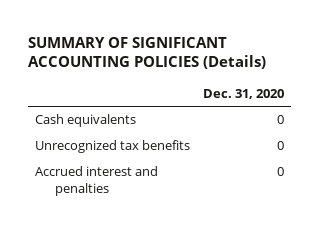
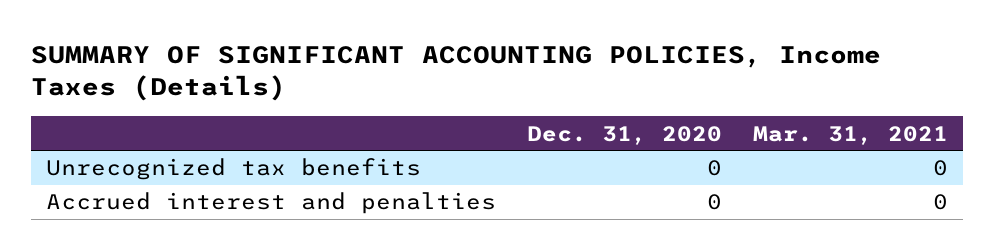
- SUMMARY OF SIGNIFICANT ACCOUNTING POLICIES (Details)
+ SUMMARY OF SIGNIFICANT ACCOUNTING POLICIES, Income Taxes (Details)
- | Dec. 31, 2020
+ | Dec. 31, 2020 | Mar. 31, 2021
- Cash equivalents | 0

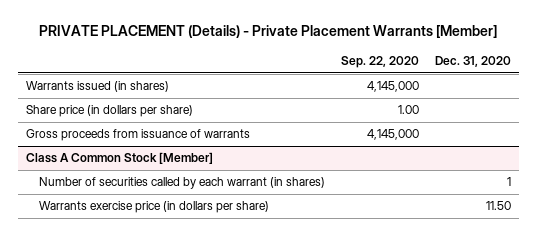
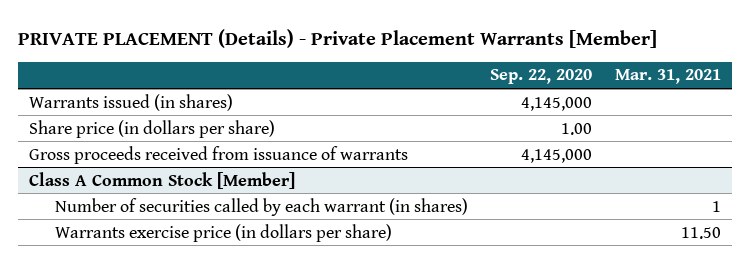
- | Sep. 22, 2020 | Dec. 31, 2020
+ | Sep. 22, 2020 | Mar. 31, 2021
- Gross proceeds from issuance of warrants | 4,145,000 |
+ Gross proceeds received from issuance of warrants | 4,145,000 |

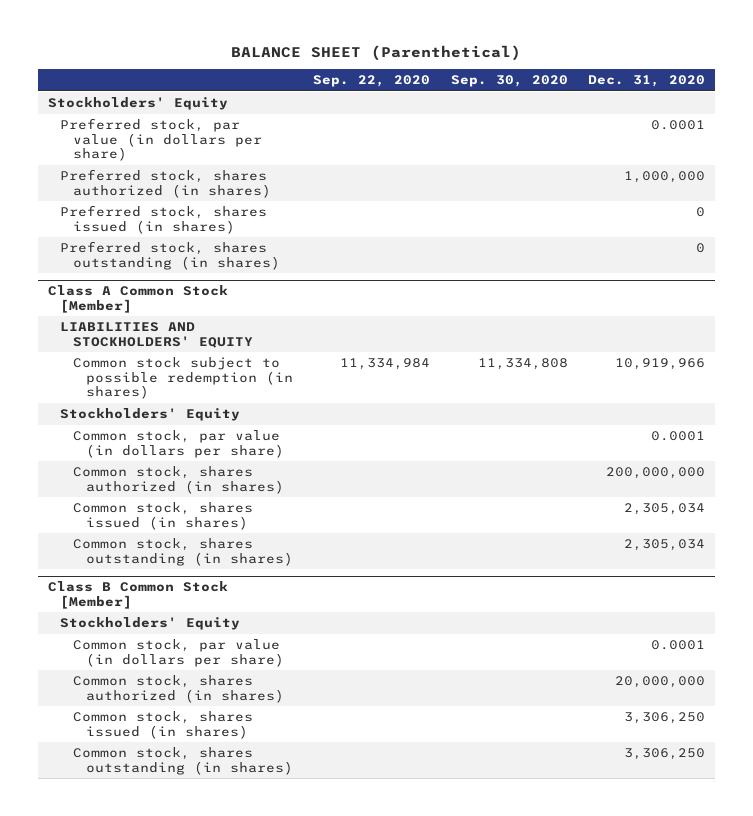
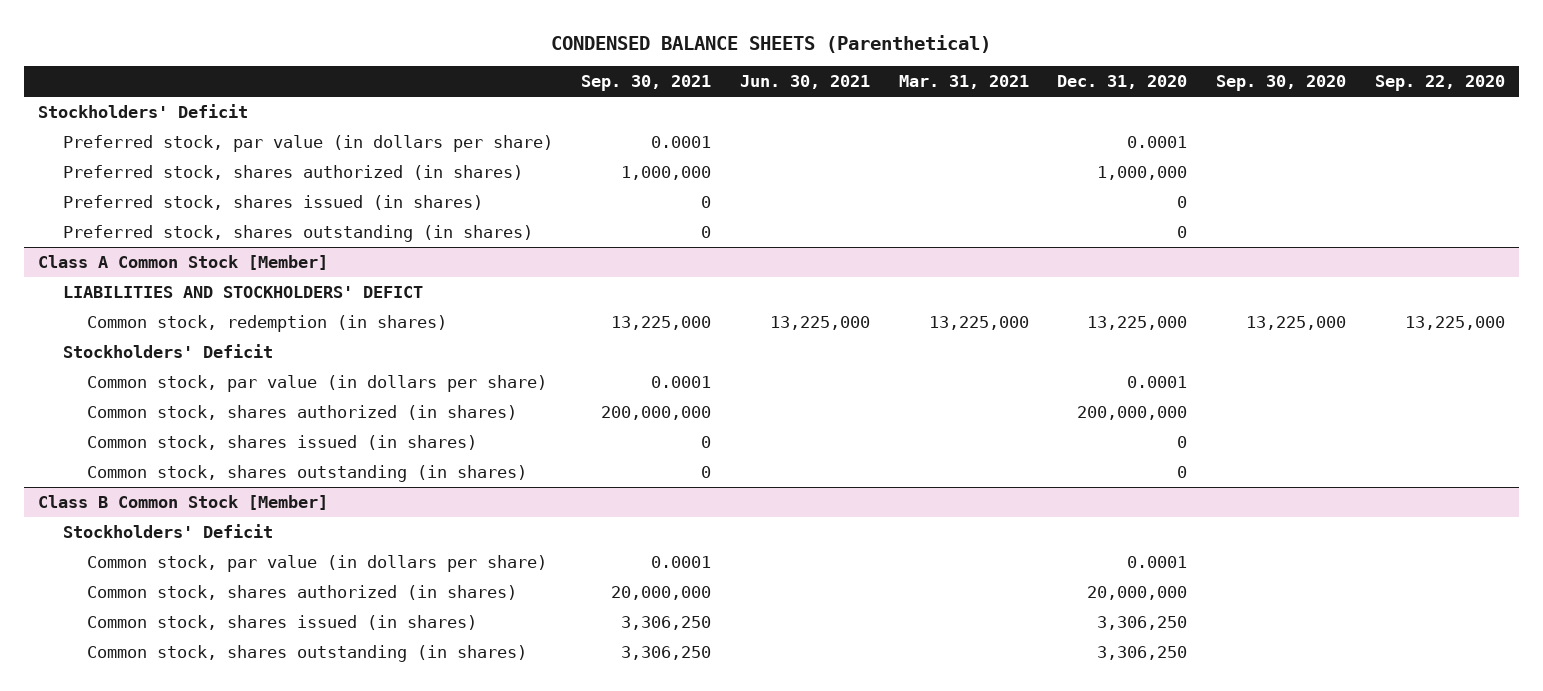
- BALANCE SHEET (Parenthetical)
+ CONDENSED BALANCE SHEETS (Parenthetical)
- | Sep. 22, 2020 | Sep. 30, 2020 | Dec. 31, 2020
+ | Sep. 30, 2021 | Jun. 30, 2021 | Mar. 31, 2021 | Dec. 31, 2020 | Sep. 30, 2020 | Sep. 22, 2020
- Stockholders' Equity
+ Stockholders' Deficit
@ Class A Common Stock [Member]
- LIABILITIES AND STOCKHOLDERS' EQUITY
- Common stock subject to possible redemption (in shares) | 11,334,984 | 11,334,808 | 10,919,966
- Stockholders' Equity
+ LIABILITIES AND STOCKHOLDERS' DEFICT
+ Common stock, redemption (in shares) | 13,225,000 | 13,225,000 | 13,225,000 | 13,225,000 | 13,225,000 | 13,225,000
+ Stockholders' Deficit
- Common stock, shares issued (in shares) | | | 2,305,034
- Common stock, shares outstanding (in shares) | | | 2,305,034
+ Common stock, shares issued (in shares) | 0 | | | 0 | |
+ Common stock, shares outstanding (in shares) | 0 | | | 0 | |
@ Class B Common Stock [Member]
- Stockholders' Equity
+ Stockholders' Deficit

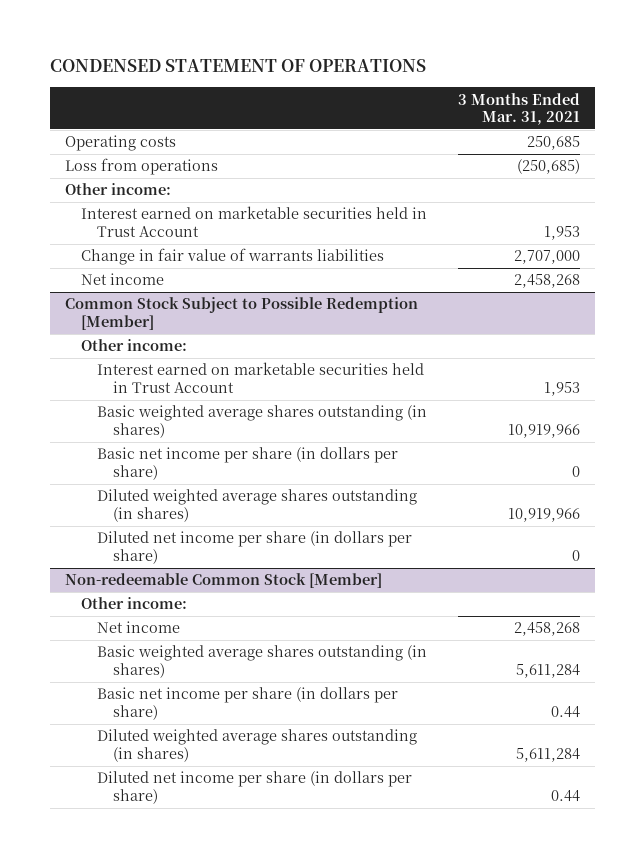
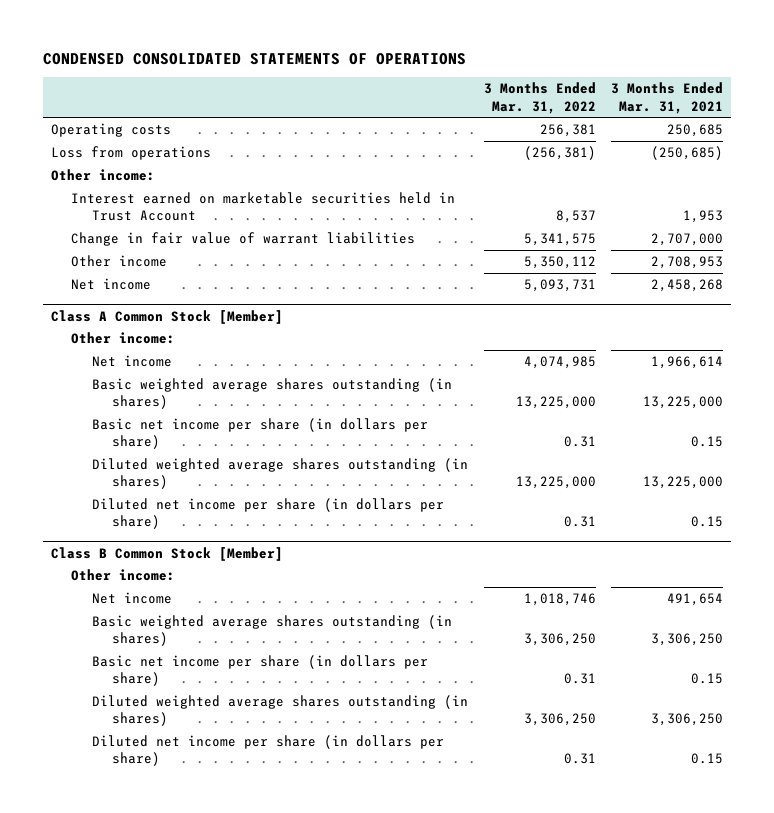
- CONDENSED STATEMENT OF OPERATIONS
+ CONDENSED CONSOLIDATED STATEMENTS OF OPERATIONS
- | 3 Months Ended Mar. 31, 2021
+ | 3 Months Ended Mar. 31, 2022 | 3 Months Ended Mar. 31, 2021
- Change in fair value of warrants liabilities | 2,707,000
+ Change in fair value of warrant liabilities | 5,341,575 | 2,707,000
+ Other income | 5,350,112 | 2,708,953
- Common Stock Subject to Possible Redemption [Member]
+ Class A Common Stock [Member]
- Interest earned on marketable securities held in Trust Account | 1,953
- Basic weighted average shares outstanding (in shares) | 10,919,966
- Basic net income per share (in dollars per share) | 0
- Diluted weighted average shares outstanding (in shares) | 10,919,966
- Diluted net income per share (in dollars per share) | 0
- Non-redeemable Common Stock [Member]
+ Net income | 4,074,985 | 1,966,614
+ Basic weighted average shares outstanding (in shares) | 13,225,000 | 13,225,000
+ Basic net income per share (in dollars per share) | 0.31 | 0.15
+ Diluted weighted average shares outstanding (in shares) | 13,225,000 | 13,225,000
+ Diluted net income per share (in dollars per share) | 0.31 | 0.15
+ Class B Common Stock [Member]
- Net income | 2,458,268
- Basic weighted average shares outstanding (in shares) | 5,611,284
- Basic net income per share (in dollars per share) | 0.44
- Diluted weighted average shares outstanding (in shares) | 5,611,284
- Diluted net income per share (in dollars per share) | 0.44
+ Net income | 1,018,746 | 491,654
+ Basic weighted average shares outstanding (in shares) | 3,306,250 | 3,306,250
+ Basic net income per share (in dollars per share) | 0.31 | 0.15
+ Diluted weighted average shares outstanding (in shares) | 3,306,250 | 3,306,250
+ Diluted net income per share (in dollars per share) | 0.31 | 0.15

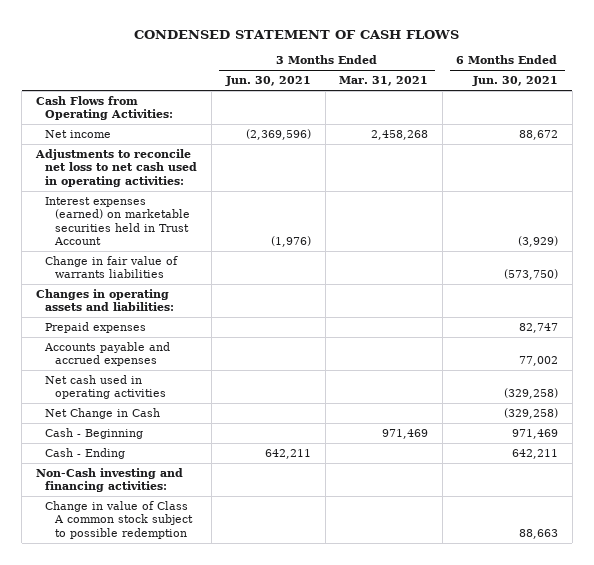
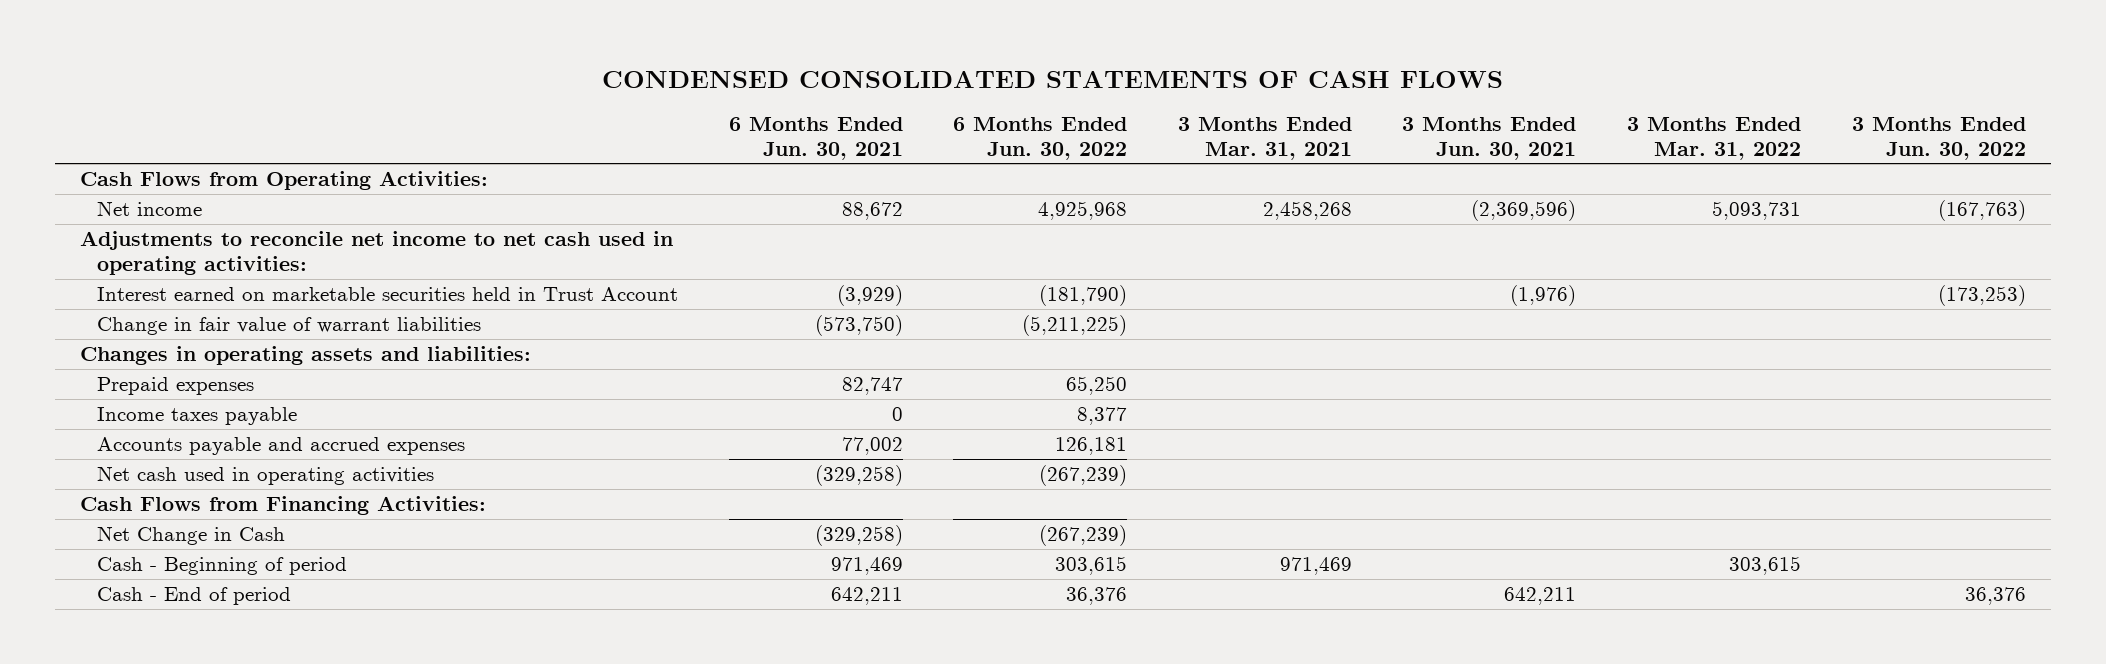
- CONDENSED STATEMENT OF CASH FLOWS
+ CONDENSED CONSOLIDATED STATEMENTS OF CASH FLOWS
- | 3 Months Ended Jun. 30, 2021 | 3 Months Ended Mar. 31, 2021 | 6 Months Ended Jun. 30, 2021
+ | 6 Months Ended Jun. 30, 2021 | 6 Months Ended Jun. 30, 2022 | 3 Months Ended Mar. 31, 2021 | 3 Months Ended Jun. 30, 2021 | 3 Months Ended Mar. 31, 2022 | 3 Months Ended Jun. 30, 2022
- Adjustments to reconcile net loss to net cash used in operating activities:
- Interest expenses (earned) on marketable securities held in Trust Account | (1,976) | | (3,929)
- Change in fair value of warrants liabilities | | | (573,750)
+ Adjustments to reconcile net income to net cash used in operating activities:
+ Interest earned on marketable securities held in Trust Account | (3,929) | (181,790) | | (1,976) | | (173,253)
+ Change in fair value of warrant liabilities | (573,750) | (5,211,225) | | | |
+ Income taxes payable | 0 | 8,377 | | | |
+ Cash Flows from Financing Activities:
- Cash - Beginning | | 971,469 | 971,469
- Cash - Ending | 642,211 | | 642,211
- Non-Cash investing and financing activities:
- Change in value of Class A common stock subject to possible redemption | | | 88,663
+ Cash - Beginning of period | 971,469 | 303,615 | 971,469 | | 303,615 |
+ Cash - End of period | 642,211 | 36,376 | | 642,211 | | 36,376

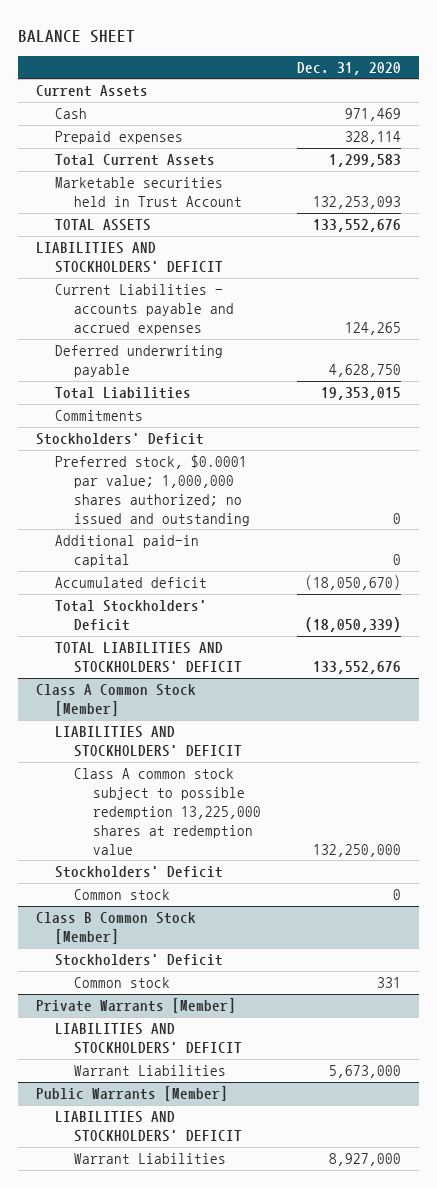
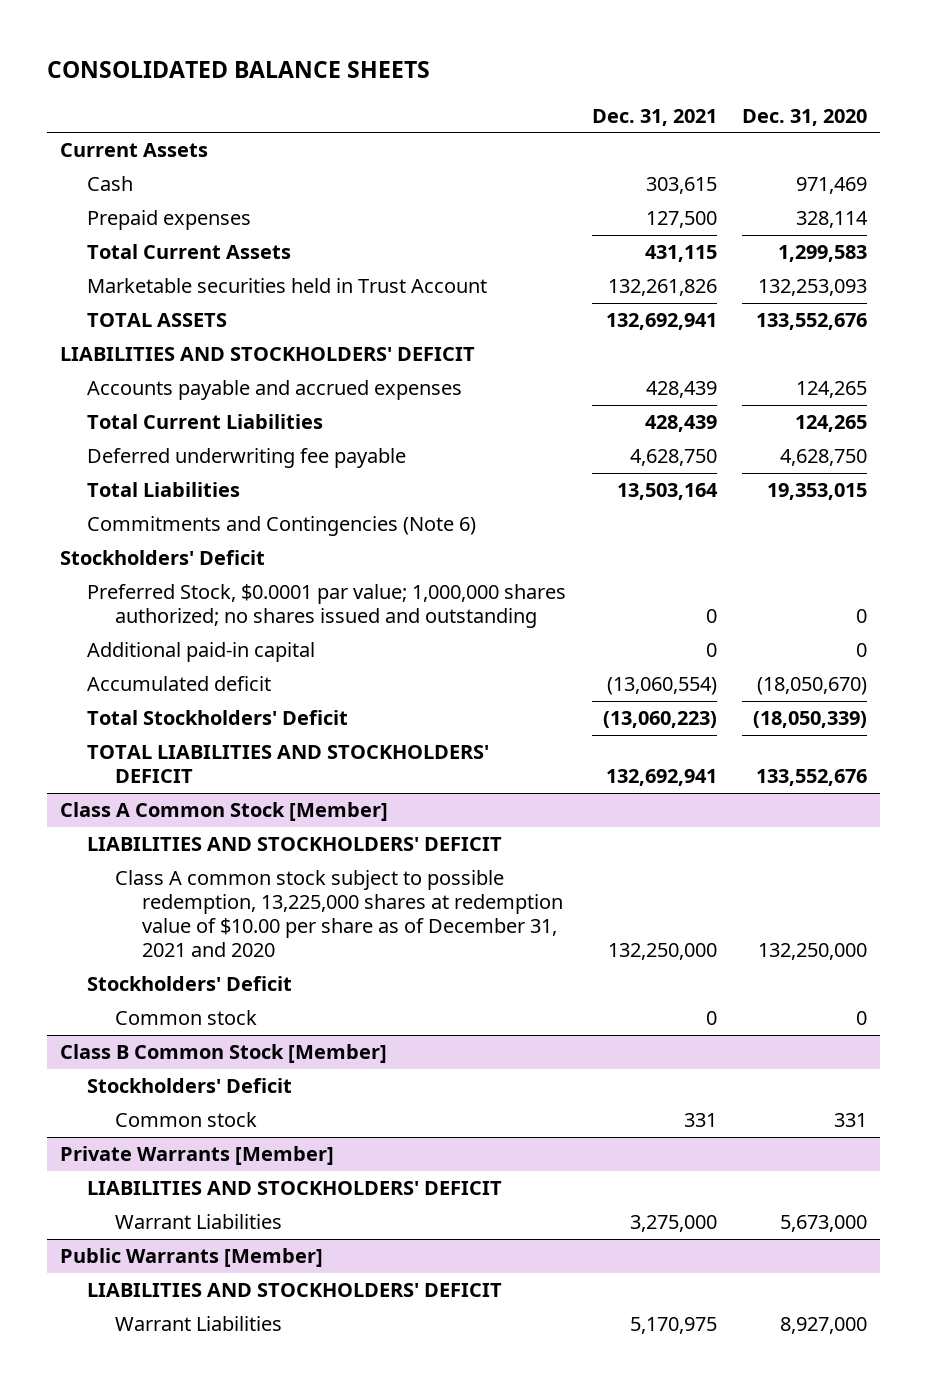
- BALANCE SHEET
+ CONSOLIDATED BALANCE SHEETS
- | Dec. 31, 2020
+ | Dec. 31, 2021 | Dec. 31, 2020
- Current Liabilities - accounts payable and accrued expenses | 124,265
- Deferred underwriting payable | 4,628,750
+ Accounts payable and accrued expenses | 428,439 | 124,265
+ Total Current Liabilities | 428,439 | 124,265
+ Deferred underwriting fee payable | 4,628,750 | 4,628,750
- Commitments
+ Commitments and Contingencies (Note 6)
- Preferred stock, $0.0001 par value; 1,000,000 shares authorized; no issued and outstanding | 0
+ Preferred Stock, $0.0001 par value; 1,000,000 shares authorized; no shares issued and outstanding | 0 | 0
@ Class A Common Stock [Member]
- Class A common stock subject to possible redemption 13,225,000 shares at redemption value | 132,250,000
+ Class A common stock subject to possible redemption, 13,225,000 shares at redemption value of $10.00 per share as of December 31, 2021 and 2020 | 132,250,000 | 132,250,000

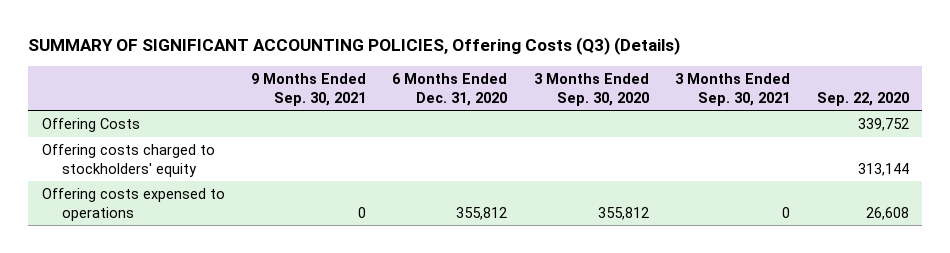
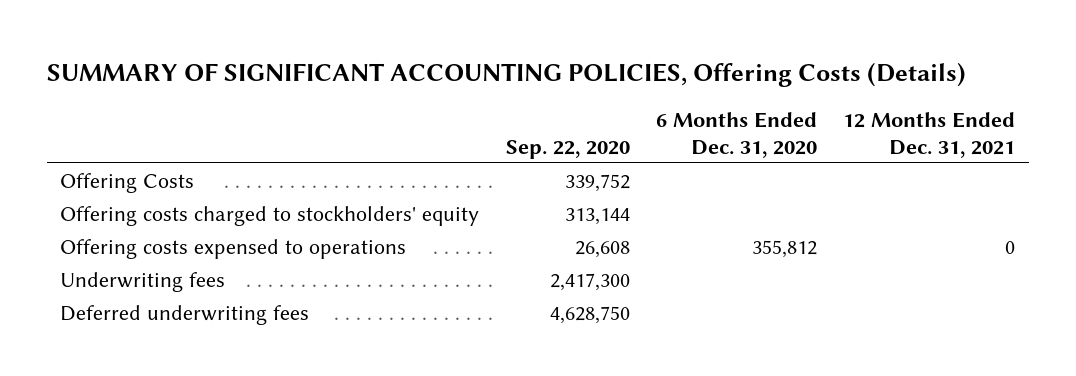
- SUMMARY OF SIGNIFICANT ACCOUNTING POLICIES, Offering Costs (Q3) (Details)
+ SUMMARY OF SIGNIFICANT ACCOUNTING POLICIES, Offering Costs (Details)
- | 9 Months Ended Sep. 30, 2021 | 6 Months Ended Dec. 31, 2020 | 3 Months Ended Sep. 30, 2020 | 3 Months Ended Sep. 30, 2021 | Sep. 22, 2020
+ | Sep. 22, 2020 | 6 Months Ended Dec. 31, 2020 | 12 Months Ended Dec. 31, 2021
+ Underwriting fees | 2,417,300 | |
+ Deferred underwriting fees | 4,628,750 | |

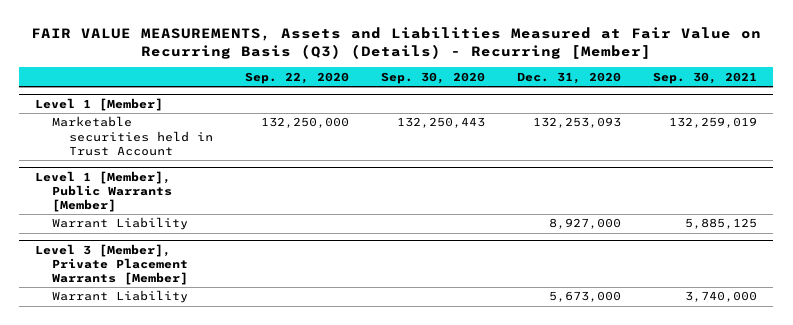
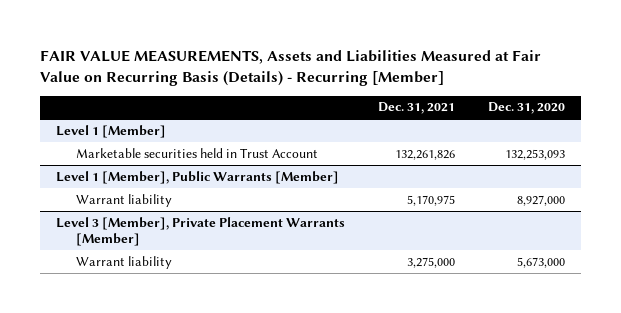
- FAIR VALUE MEASUREMENTS, Assets and Liabilities Measured at Fair Value on Recurring Basis (Q3) (Details) - Recurring [Member]
+ FAIR VALUE MEASUREMENTS, Assets and Liabilities Measured at Fair Value on Recurring Basis (Details) - Recurring [Member]
- | Sep. 22, 2020 | Sep. 30, 2020 | Dec. 31, 2020 | Sep. 30, 2021
+ | Dec. 31, 2021 | Dec. 31, 2020
@ Level 1 [Member], Public Warrants [Member]
- Warrant Liability | | | 8,927,000 | 5,885,125
+ Warrant liability | 5,170,975 | 8,927,000
@ Level 3 [Member], Private Placement Warrants [Member]
- Warrant Liability | | | 5,673,000 | 3,740,000
+ Warrant liability | 3,275,000 | 5,673,000

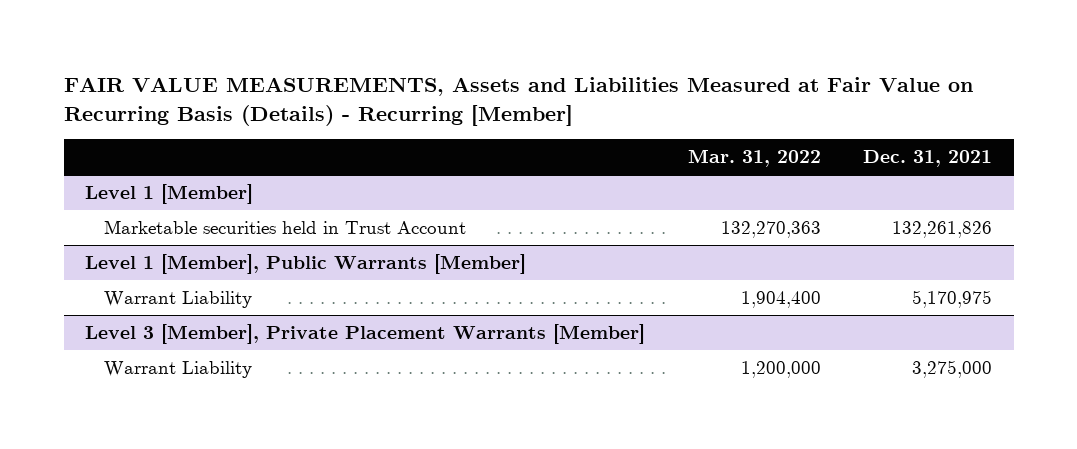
- | Dec. 31, 2021 | Dec. 31, 2020
+ | Mar. 31, 2022 | Dec. 31, 2021
@ Level 1 [Member], Public Warrants [Member]
- Warrant liability | 5,170,975 | 8,927,000
+ Warrant Liability | 1,904,400 | 5,170,975
@ Level 3 [Member], Private Placement Warrants [Member]
- Warrant liability | 3,275,000 | 5,673,000
+ Warrant Liability | 1,200,000 | 3,275,000

